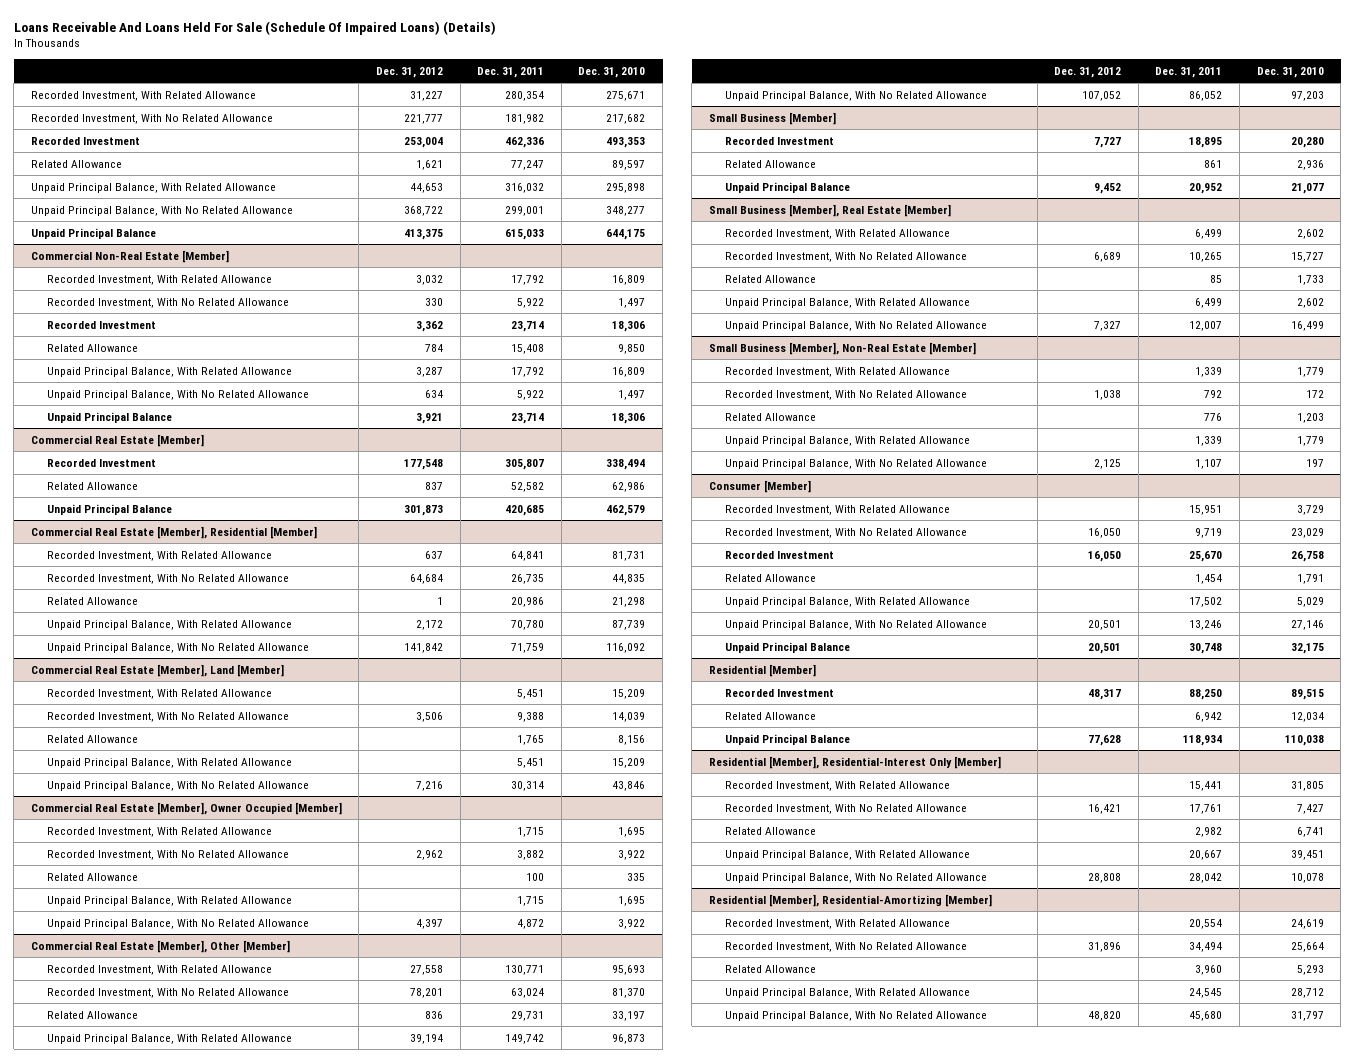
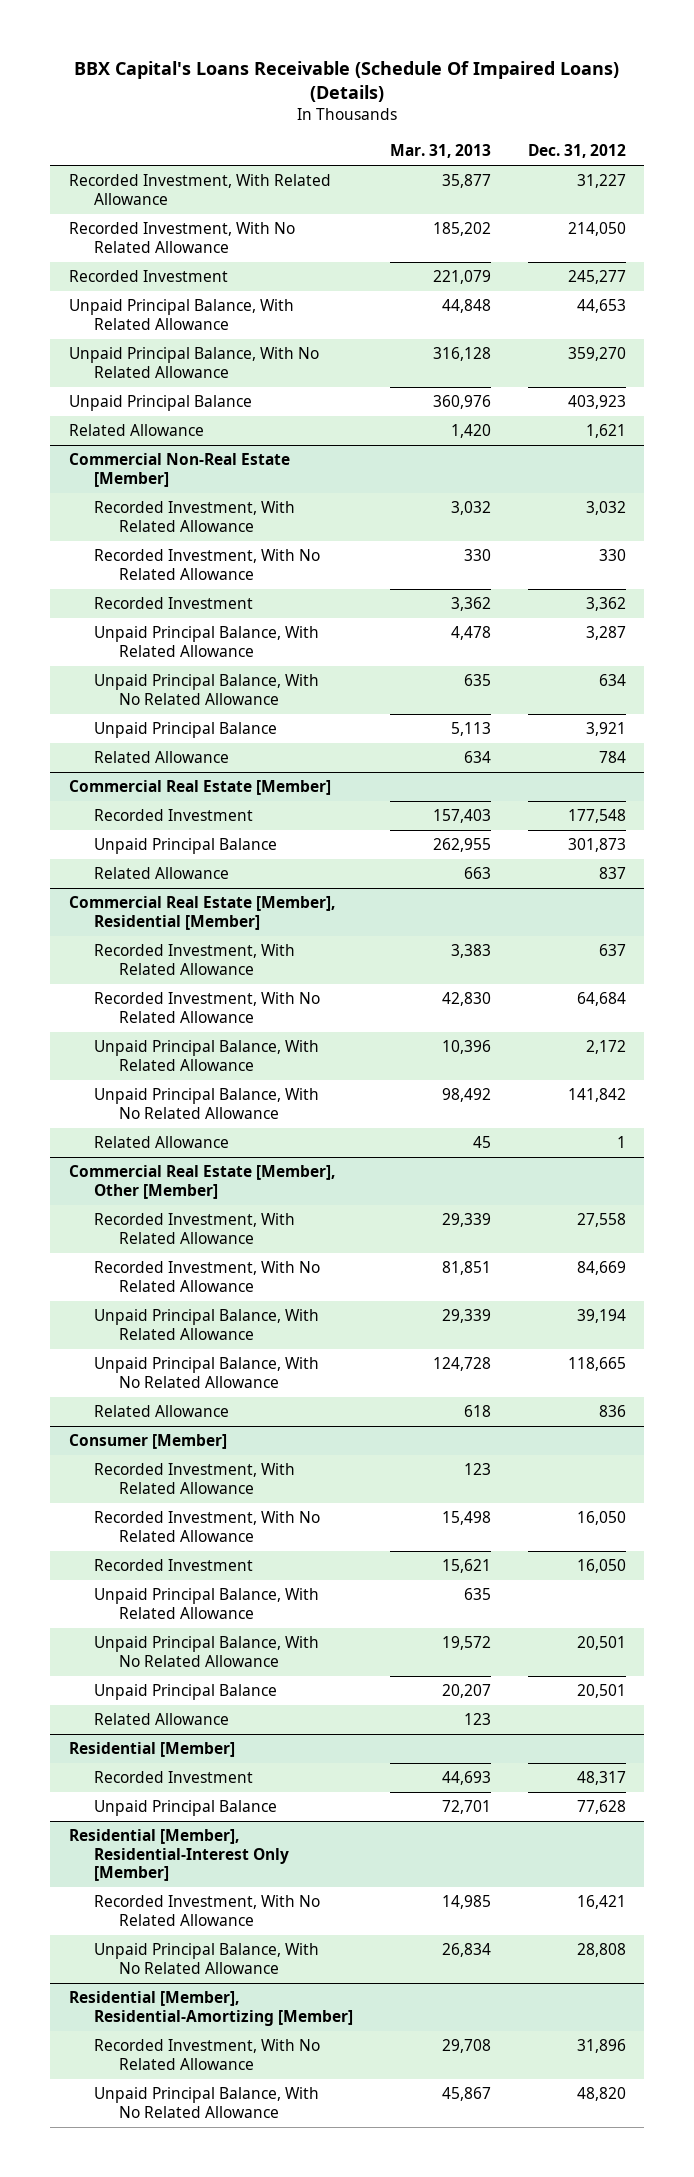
- Loans Receivable And Loans Held For Sale (Schedule Of Impaired Loans) (Details)
+ BBX Capital's Loans Receivable (Schedule Of Impaired Loans) (Details)
- | Dec. 31, 2012 | Dec. 31, 2011 | Dec. 31, 2010
+ | Mar. 31, 2013 | Dec. 31, 2012
- Recorded Investment, With No Related Allowance | 221,777 | 181,982 | 217,682
- Recorded Investment | 253,004 | 462,336 | 493,353
+ Recorded Investment, With No Related Allowance | 185,202 | 214,050
+ Recorded Investment | 221,079 | 245,277
- Unpaid Principal Balance, With No Related Allowance | 368,722 | 299,001 | 348,277
- Unpaid Principal Balance | 413,375 | 615,033 | 644,175
+ Unpaid Principal Balance, With No Related Allowance | 316,128 | 359,270
+ Unpaid Principal Balance | 360,976 | 403,923
moved down: Related Allowance | 1,420 | 1,621
@ Commercial Non-Real Estate [Member]
moved down: Related Allowance | 634 | 784
@ Commercial Real Estate [Member]
moved down: Related Allowance | 663 | 837
- Commercial Real Estate [Member], Land [Member]
- Recorded Investment, With Related Allowance | | 5,451 | 15,209
- Recorded Investment, With No Related Allowance | 3,506 | 9,388 | 14,039
- Related Allowance | | 1,765 | 8,156
- Unpaid Principal Balance, With Related Allowance | | 5,451 | 15,209
- Unpaid Principal Balance, With No Related Allowance | 7,216 | 30,314 | 43,846
- Commercial Real Estate [Member], Owner Occupied [Member]
- Recorded Investment, With Related Allowance | | 1,715 | 1,695
- Recorded Investment, With No Related Allowance | 2,962 | 3,882 | 3,922
- Related Allowance | | 100 | 335
- Unpaid Principal Balance, With Related Allowance | | 1,715 | 1,695
- Unpaid Principal Balance, With No Related Allowance | 4,397 | 4,872 | 3,922
@ Commercial Real Estate [Member], Residential [Member]
moved down: Related Allowance | 45 | 1
@ Commercial Real Estate [Member], Other [Member]
- Recorded Investment, With No Related Allowance | 78,201 | 63,024 | 81,370
+ Recorded Investment, With No Related Allowance | 81,851 | 84,669
- Unpaid Principal Balance, With No Related Allowance | 107,052 | 86,052 | 97,203
- Small Business [Member]
- Recorded Investment | 7,727 | 18,895 | 20,280
- Related Allowance | | 861 | 2,936
- Unpaid Principal Balance | 9,452 | 20,952 | 21,077
- Small Business [Member], Real Estate [Member]
- Recorded Investment, With Related Allowance | | 6,499 | 2,602
- Recorded Investment, With No Related Allowance | 6,689 | 10,265 | 15,727
- Related Allowance | | 85 | 1,733
- Unpaid Principal Balance, With Related Allowance | | 6,499 | 2,602
- Unpaid Principal Balance, With No Related Allowance | 7,327 | 12,007 | 16,499
- Small Business [Member], Non-Real Estate [Member]
- Recorded Investment, With Related Allowance | | 1,339 | 1,779
- Recorded Investment, With No Related Allowance | 1,038 | 792 | 172
- Related Allowance | | 776 | 1,203
- Unpaid Principal Balance, With Related Allowance | | 1,339 | 1,779
- Unpaid Principal Balance, With No Related Allowance | 2,125 | 1,107 | 197
@ Commercial Real Estate [Member], Other [Member]
+ Unpaid Principal Balance, With No Related Allowance | 124,728 | 118,665
moved down: Related Allowance | 618 | 836
@ Consumer [Member]
moved down: Related Allowance | 123 |
@ Residential [Member]
- Related Allowance | | 6,942 | 12,034
@ Residential [Member], Residential-Interest Only [Member]
- Recorded Investment, With Related Allowance | | 15,441 | 31,805
- Related Allowance | | 2,982 | 6,741
- Unpaid Principal Balance, With Related Allowance | | 20,667 | 39,451
@ Residential [Member], Residential-Amortizing [Member]
- Recorded Investment, With Related Allowance | | 20,554 | 24,619
- Related Allowance | | 3,960 | 5,293
- Unpaid Principal Balance, With Related Allowance | | 24,545 | 28,712

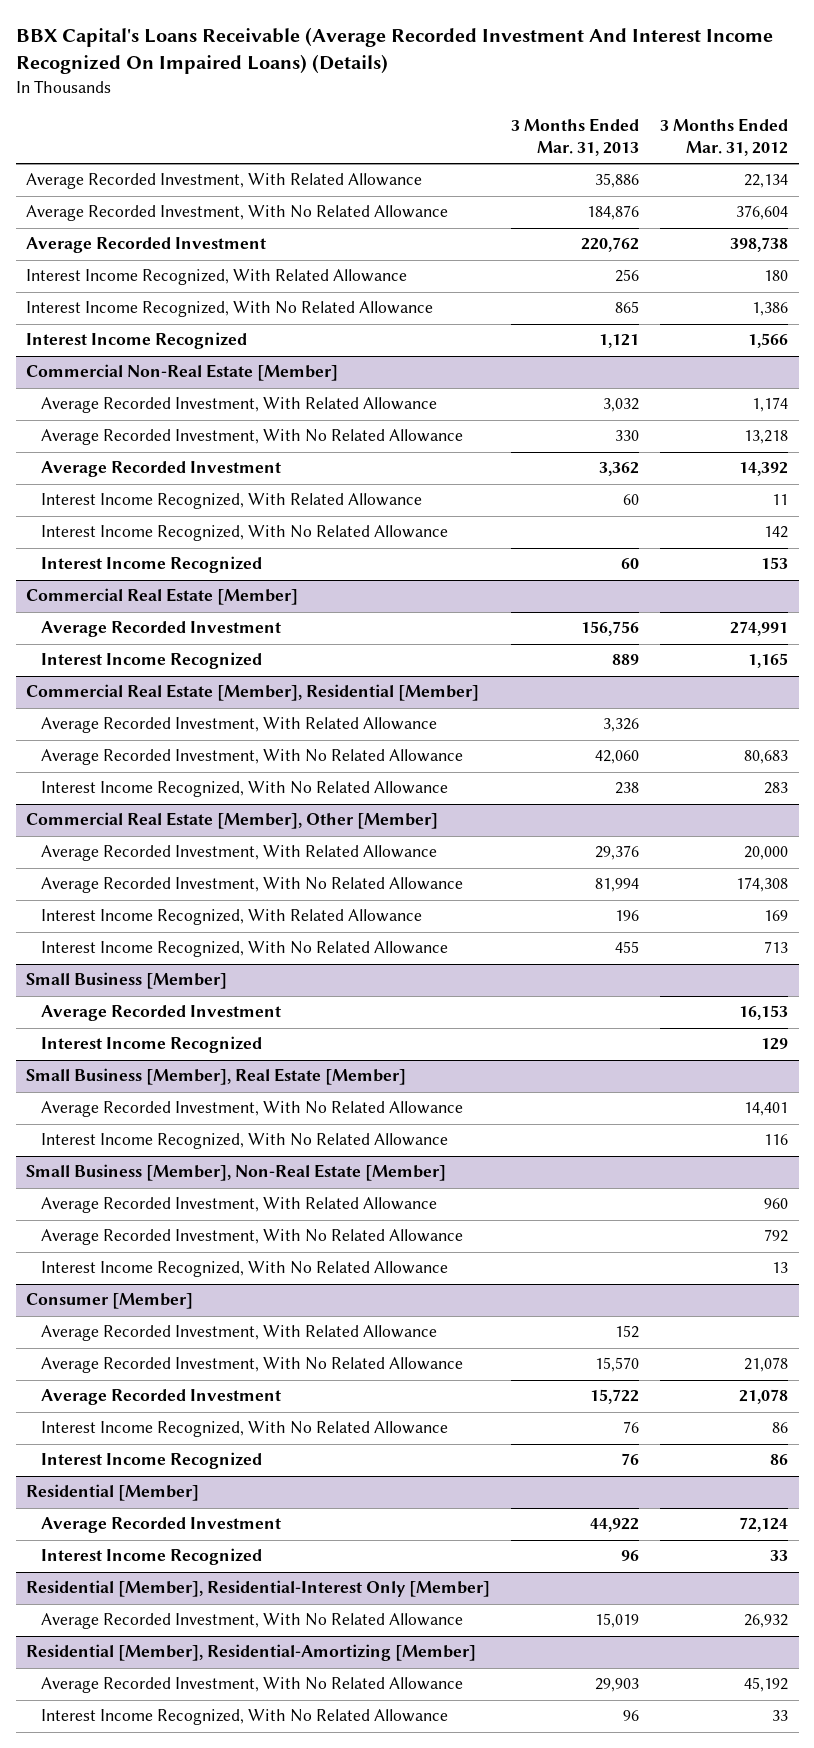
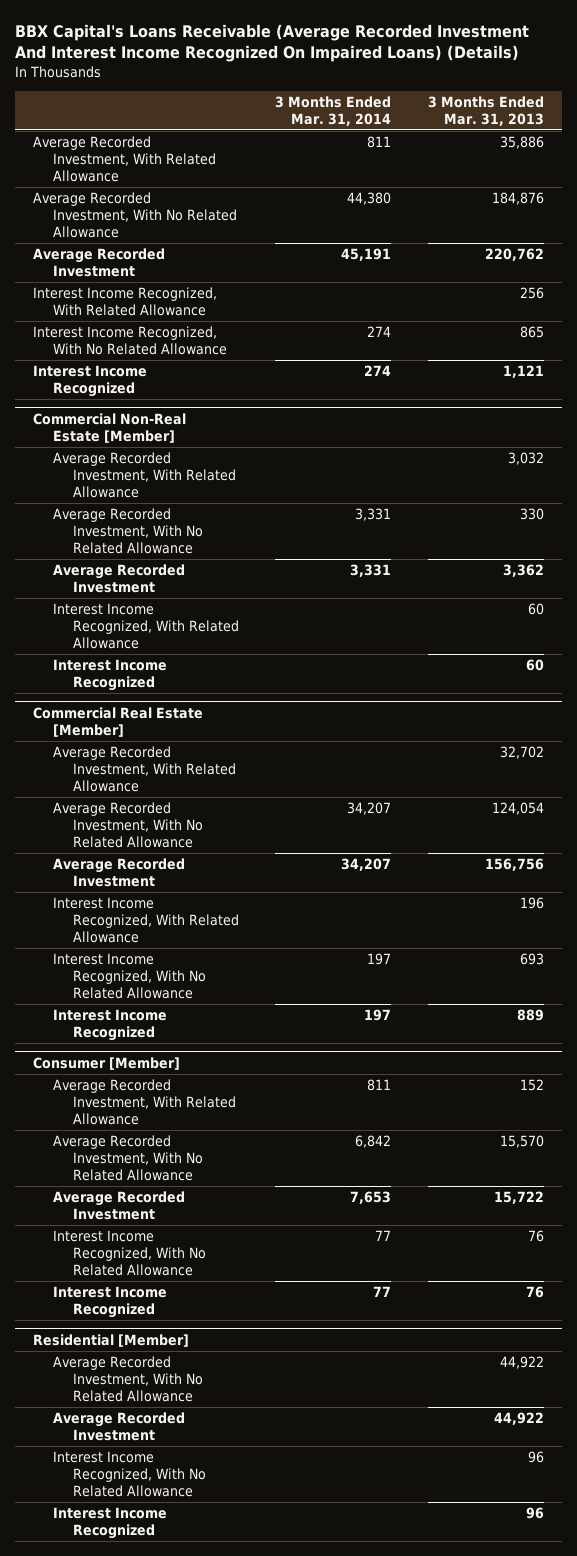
- | 3 Months Ended Mar. 31, 2013 | 3 Months Ended Mar. 31, 2012
+ | 3 Months Ended Mar. 31, 2014 | 3 Months Ended Mar. 31, 2013
@ Commercial Non-Real Estate [Member]
- Interest Income Recognized, With No Related Allowance | | 142
@ Commercial Real Estate [Member]
+ Average Recorded Investment, With Related Allowance | | 32,702
+ Average Recorded Investment, With No Related Allowance | 34,207 | 124,054
- Commercial Real Estate [Member], Residential [Member]
- Average Recorded Investment, With Related Allowance | 3,326 |
- Average Recorded Investment, With No Related Allowance | 42,060 | 80,683
- Interest Income Recognized, With No Related Allowance | 238 | 283
- Commercial Real Estate [Member], Other [Member]
- Average Recorded Investment, With Related Allowance | 29,376 | 20,000
- Average Recorded Investment, With No Related Allowance | 81,994 | 174,308
- Interest Income Recognized, With No Related Allowance | 455 | 713
- Small Business [Member]
- Average Recorded Investment | | 16,153
- Interest Income Recognized | | 129
- Small Business [Member], Real Estate [Member]
- Average Recorded Investment, With No Related Allowance | | 14,401
- Interest Income Recognized, With No Related Allowance | | 116
- Small Business [Member], Non-Real Estate [Member]
- Average Recorded Investment, With Related Allowance | | 960
- Average Recorded Investment, With No Related Allowance | | 792
- Interest Income Recognized, With No Related Allowance | | 13
@ Commercial Real Estate [Member]
+ Interest Income Recognized, With No Related Allowance | 197 | 693
moved down: Interest Income Recognized | 197 | 889
@ Residential [Member]
+ Average Recorded Investment, With No Related Allowance | | 44,922
- Residential [Member], Residential-Interest Only [Member]
- Average Recorded Investment, With No Related Allowance | 15,019 | 26,932
- Residential [Member], Residential-Amortizing [Member]
- Average Recorded Investment, With No Related Allowance | 29,903 | 45,192
@ Residential [Member]
moved down: Interest Income Recognized | | 96

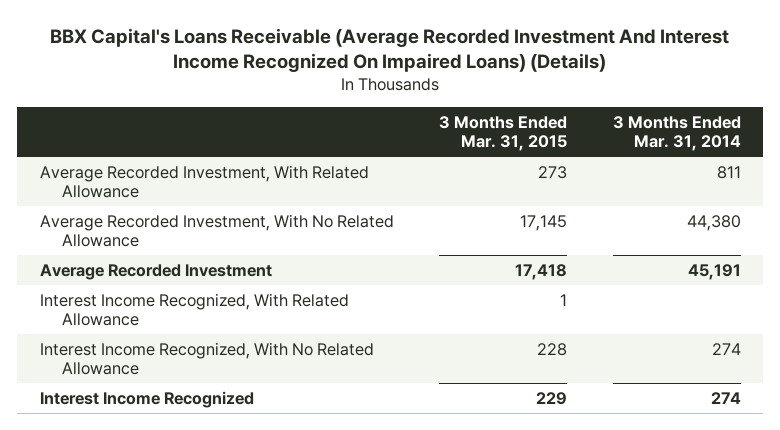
- | 3 Months Ended Mar. 31, 2014 | 3 Months Ended Mar. 31, 2013
+ | 3 Months Ended Mar. 31, 2015 | 3 Months Ended Mar. 31, 2014
- Commercial Non-Real Estate [Member]
- Average Recorded Investment, With Related Allowance | | 3,032
- Average Recorded Investment, With No Related Allowance | 3,331 | 330
- Average Recorded Investment | 3,331 | 3,362
- Interest Income Recognized, With Related Allowance | | 60
- Interest Income Recognized | | 60
- Commercial Real Estate [Member]
- Average Recorded Investment, With Related Allowance | | 32,702
- Average Recorded Investment, With No Related Allowance | 34,207 | 124,054
- Average Recorded Investment | 34,207 | 156,756
- Interest Income Recognized, With Related Allowance | | 196
- Interest Income Recognized, With No Related Allowance | 197 | 693
- Interest Income Recognized | 197 | 889
- Consumer [Member]
- Average Recorded Investment, With Related Allowance | 811 | 152
- Average Recorded Investment, With No Related Allowance | 6,842 | 15,570
- Average Recorded Investment | 7,653 | 15,722
- Interest Income Recognized, With No Related Allowance | 77 | 76
- Interest Income Recognized | 77 | 76
- Residential [Member]
- Average Recorded Investment, With No Related Allowance | | 44,922
- Average Recorded Investment | | 44,922
- Interest Income Recognized, With No Related Allowance | | 96
- Interest Income Recognized | | 96

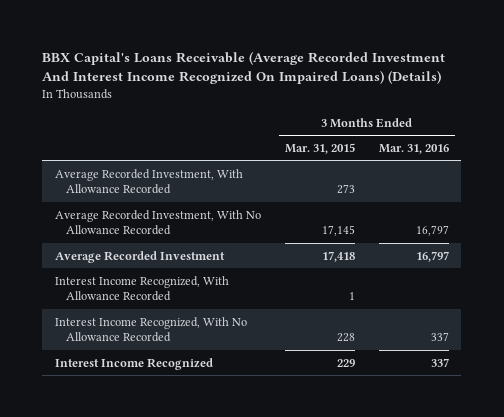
- | 3 Months Ended Mar. 31, 2015 | 3 Months Ended Mar. 31, 2014
+ | 3 Months Ended Mar. 31, 2015 | 3 Months Ended Mar. 31, 2016
- Average Recorded Investment, With Related Allowance | 273 | 811
- Average Recorded Investment, With No Related Allowance | 17,145 | 44,380
+ Average Recorded Investment, With Allowance Recorded | 273 |
+ Average Recorded Investment, With No Allowance Recorded | 17,145 | 16,797
- Interest Income Recognized, With Related Allowance | 1 |
- Interest Income Recognized, With No Related Allowance | 228 | 274
+ Interest Income Recognized, With Allowance Recorded | 1 |
+ Interest Income Recognized, With No Allowance Recorded | 228 | 337

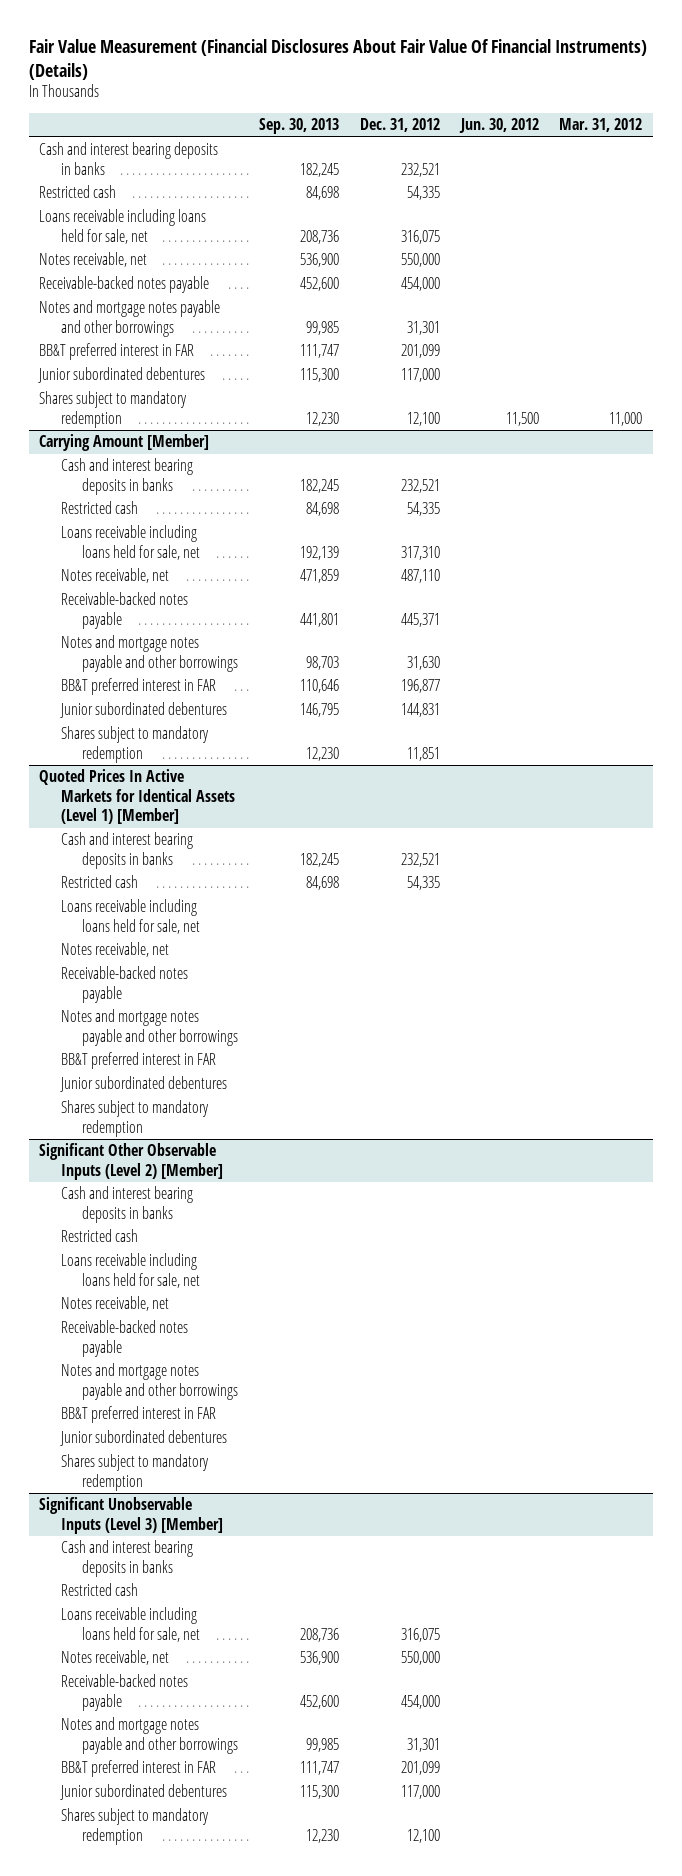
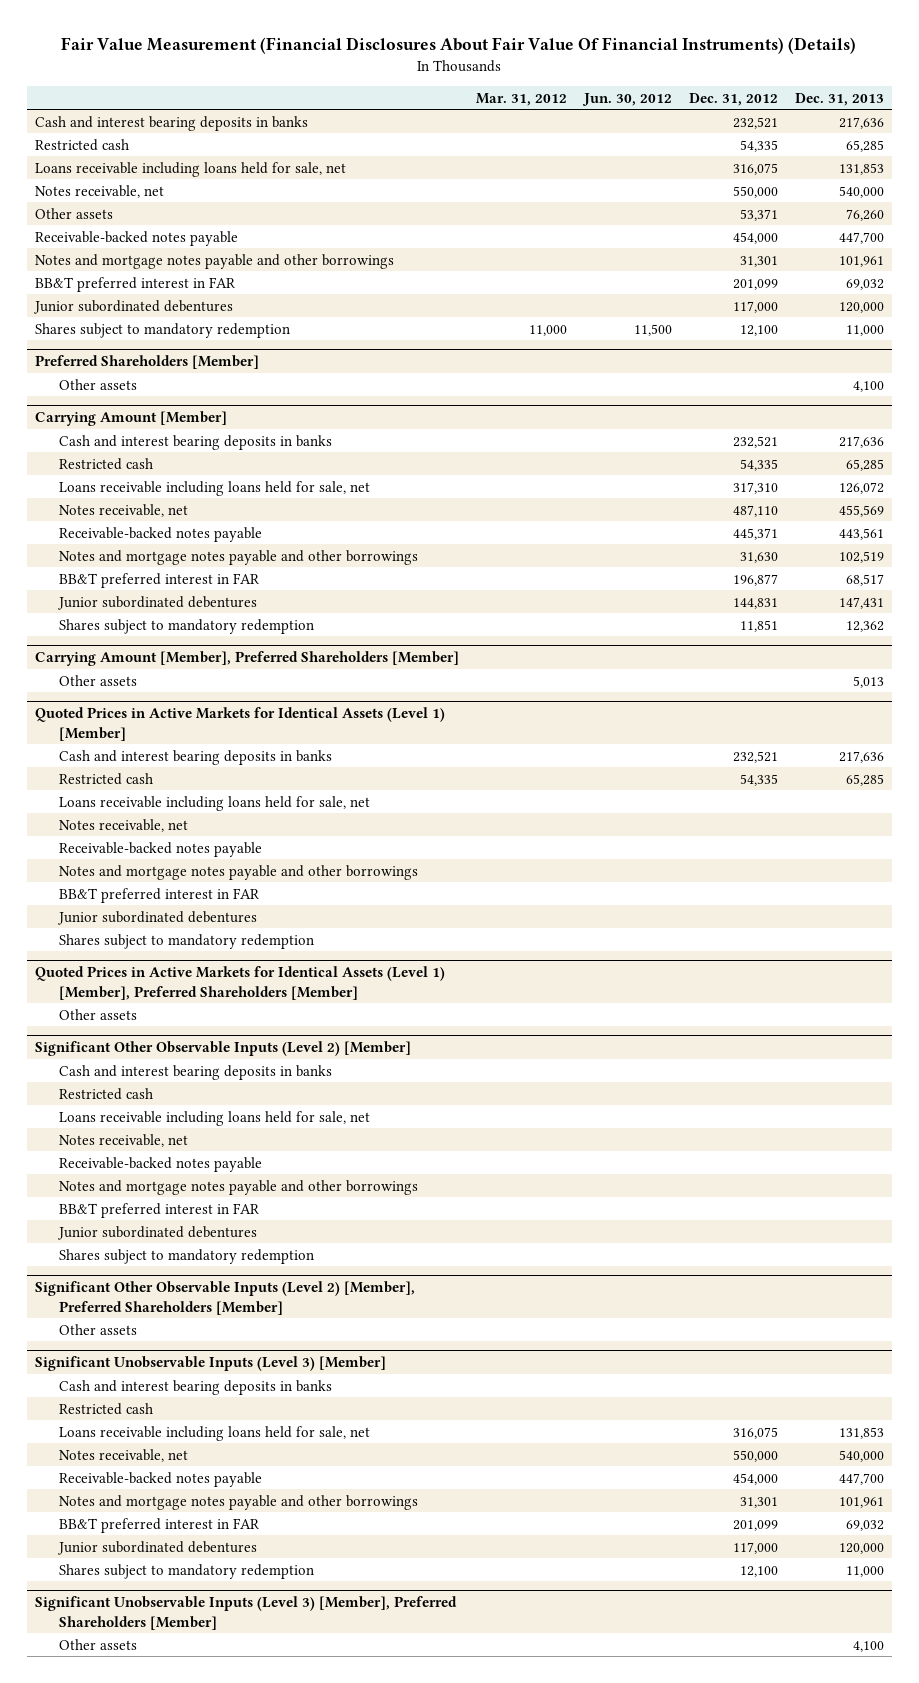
- | Sep. 30, 2013 | Dec. 31, 2012 | Jun. 30, 2012 | Mar. 31, 2012
+ | Mar. 31, 2012 | Jun. 30, 2012 | Dec. 31, 2012 | Dec. 31, 2013
+ Other assets | | | 53,371 | 76,260
+ Preferred Shareholders [Member]
+ Other assets | | | | 4,100
- Quoted Prices In Active Markets for Identical Assets (Level 1) [Member]
+ Carrying Amount [Member], Preferred Shareholders [Member]
+ Other assets | | | | 5,013
+ Quoted Prices in Active Markets for Identical Assets (Level 1) [Member]
+ Quoted Prices in Active Markets for Identical Assets (Level 1) [Member], Preferred Shareholders [Member]
+ Other assets
+ Significant Other Observable Inputs (Level 2) [Member], Preferred Shareholders [Member]
+ Other assets
+ Significant Unobservable Inputs (Level 3) [Member], Preferred Shareholders [Member]
+ Other assets | | | | 4,100

